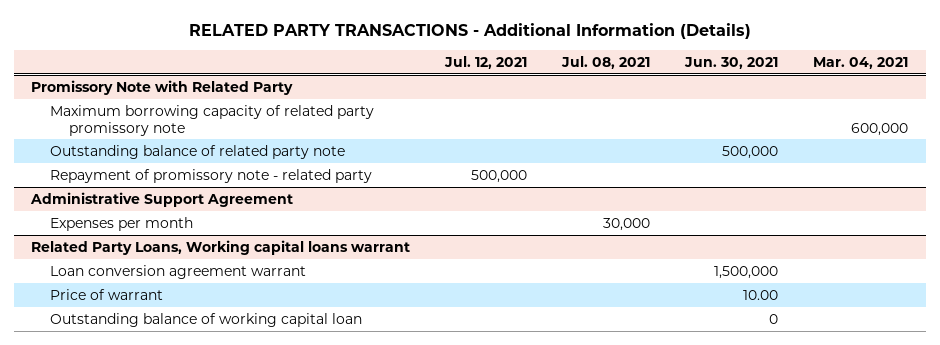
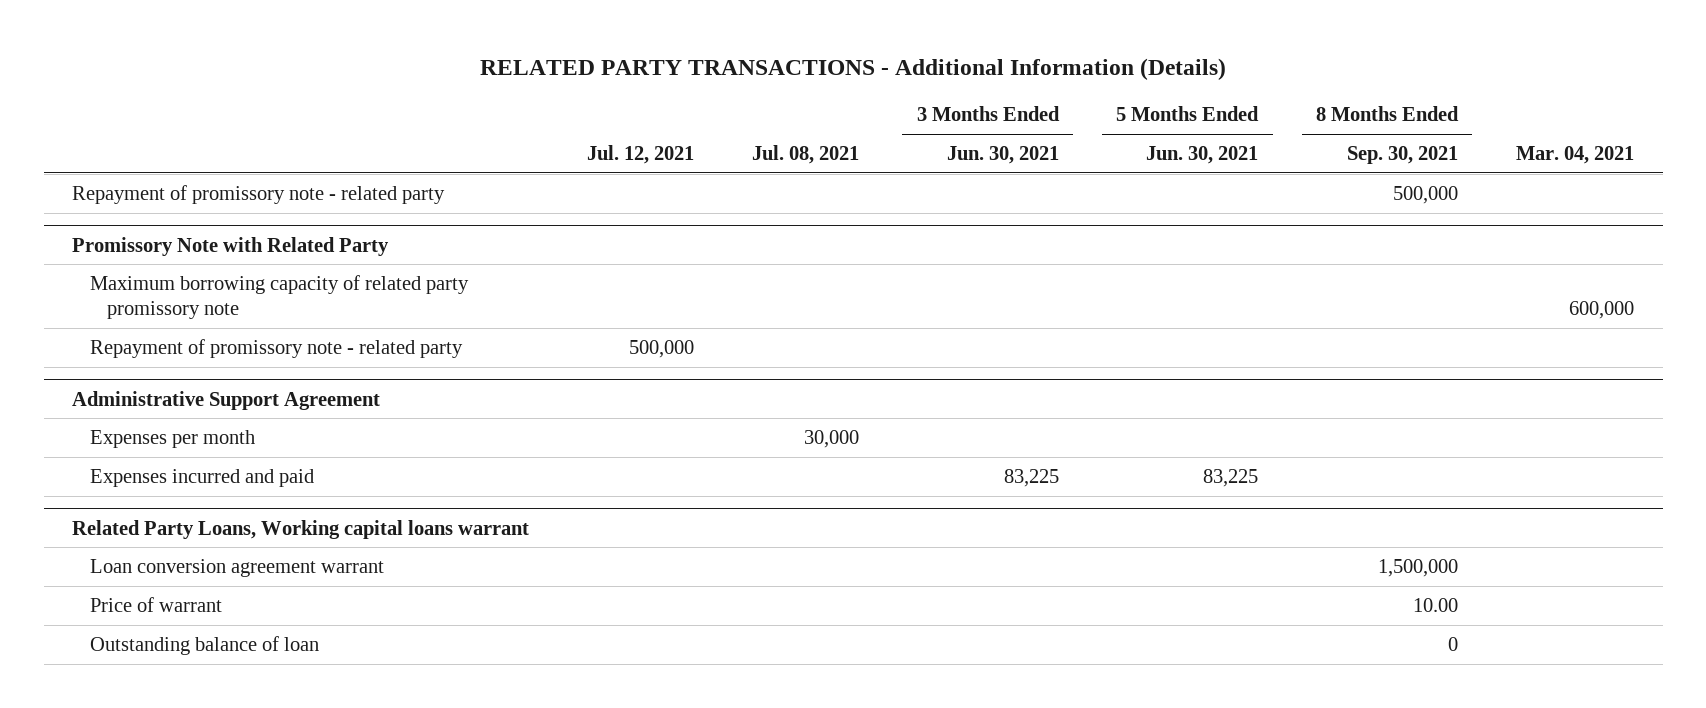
- | Jul. 12, 2021 | Jul. 08, 2021 | Jun. 30, 2021 | Mar. 04, 2021
+ | Jul. 12, 2021 | Jul. 08, 2021 | 3 Months Ended Jun. 30, 2021 | 5 Months Ended Jun. 30, 2021 | 8 Months Ended Sep. 30, 2021 | Mar. 04, 2021
+ Repayment of promissory note - related party | | | | | 500,000 |
@ Promissory Note with Related Party
- Outstanding balance of related party note | | | 500,000 |
@ Administrative Support Agreement
+ Expenses incurred and paid | | | 83,225 | 83,225 | |
@ Related Party Loans, Working capital loans warrant
- Outstanding balance of working capital loan | | | 0 |
+ Outstanding balance of loan | | | | | 0 |

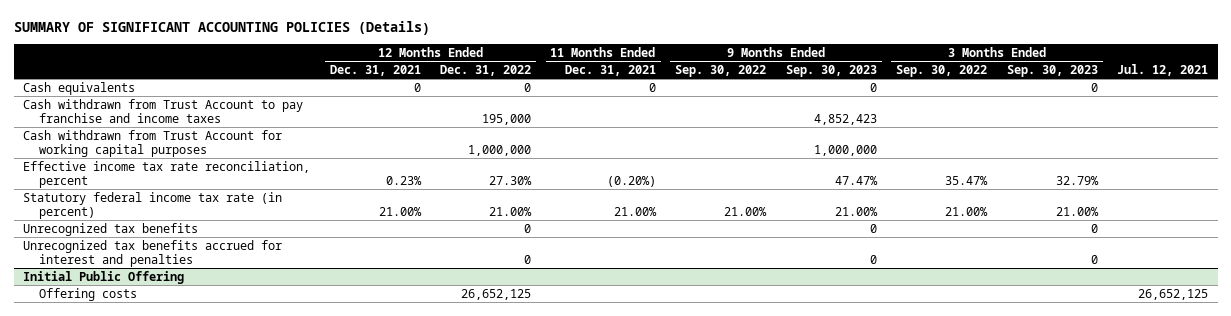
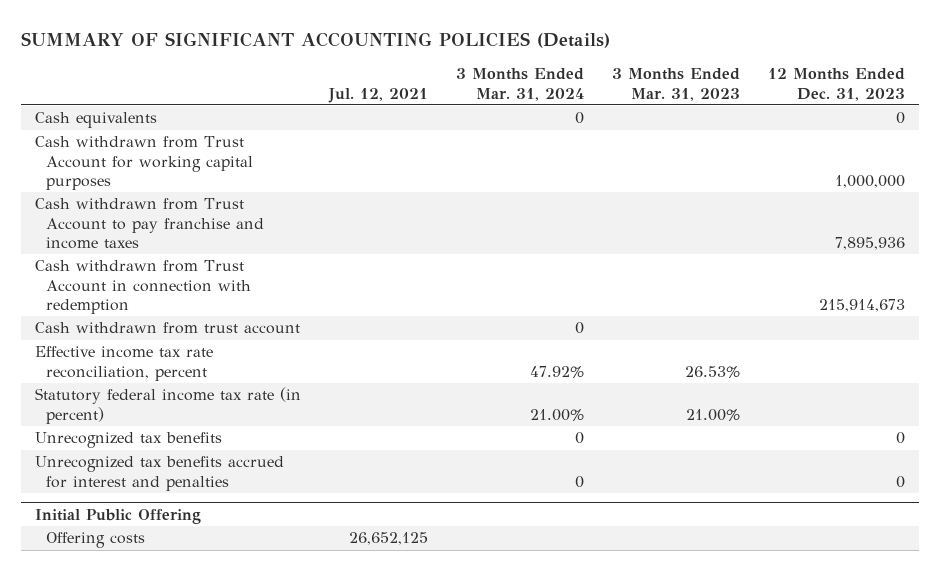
- | 12 Months Ended Dec. 31, 2021 | 12 Months Ended Dec. 31, 2022 | 11 Months Ended Dec. 31, 2021 | 9 Months Ended Sep. 30, 2022 | 9 Months Ended Sep. 30, 2023 | 3 Months Ended Sep. 30, 2022 | 3 Months Ended Sep. 30, 2023 | Jul. 12, 2021
+ | Jul. 12, 2021 | 3 Months Ended Mar. 31, 2024 | 3 Months Ended Mar. 31, 2023 | 12 Months Ended Dec. 31, 2023
moved down: Cash withdrawn from Trust Account to pay franchise and income taxes | | | | 7,895,936
+ Cash withdrawn from Trust Account in connection with redemption | | | | 215,914,673
+ Cash withdrawn from trust account | | 0 | |

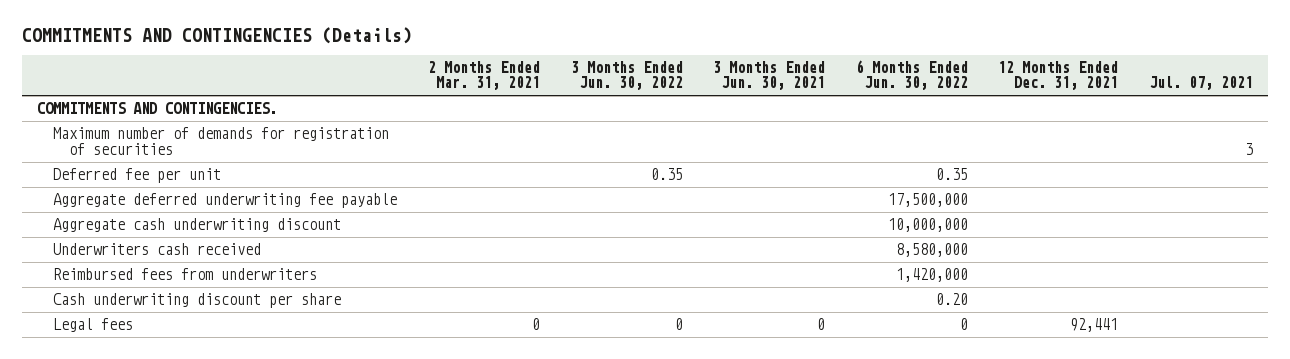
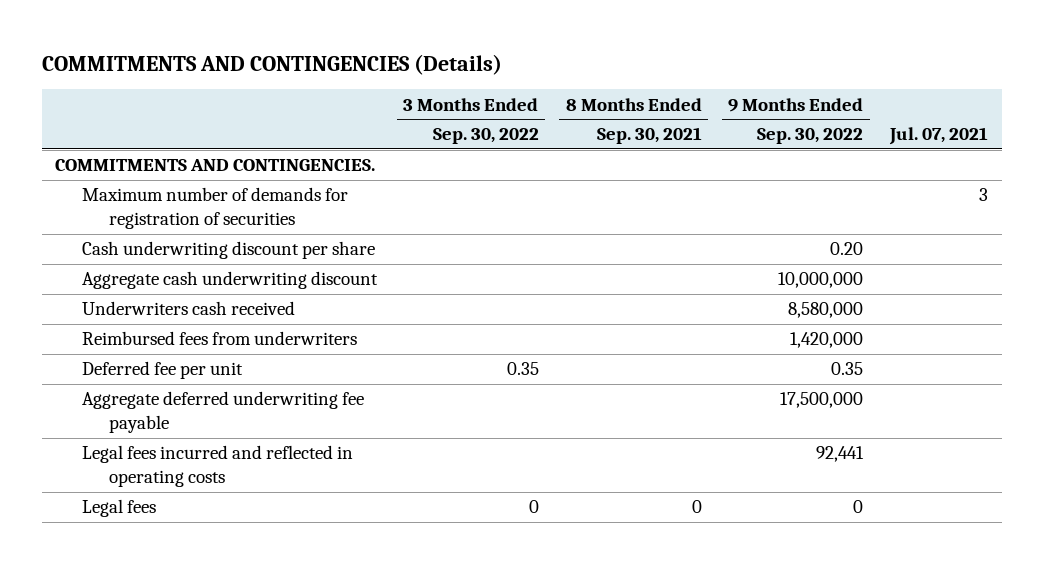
- | 2 Months Ended Mar. 31, 2021 | 3 Months Ended Jun. 30, 2022 | 3 Months Ended Jun. 30, 2021 | 6 Months Ended Jun. 30, 2022 | 12 Months Ended Dec. 31, 2021 | Jul. 07, 2021
+ | 3 Months Ended Sep. 30, 2022 | 8 Months Ended Sep. 30, 2021 | 9 Months Ended Sep. 30, 2022 | Jul. 07, 2021
moved up: Cash underwriting discount per share | | | 0.20 |
moved down: Deferred fee per unit | 0.35 | | 0.35 |
moved down: Aggregate deferred underwriting fee payable | | | 17,500,000 |
+ Legal fees incurred and reflected in operating costs | | | 92,441 |

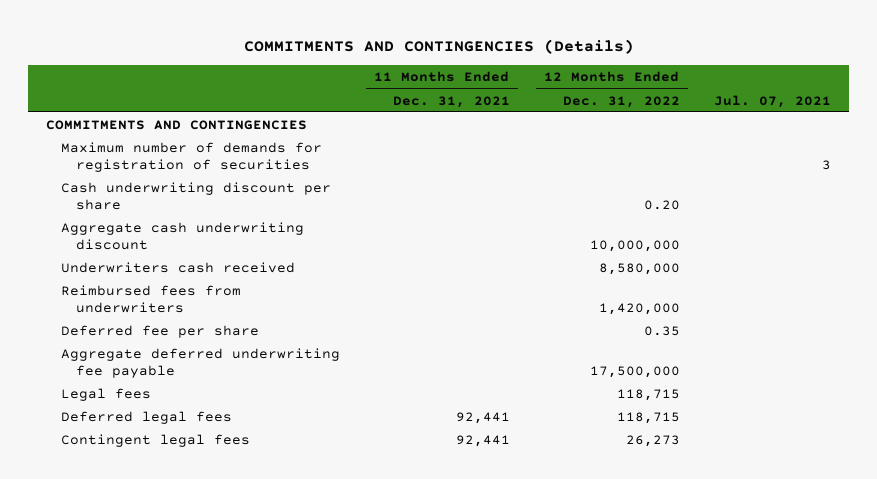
- | 3 Months Ended Sep. 30, 2022 | 8 Months Ended Sep. 30, 2021 | 9 Months Ended Sep. 30, 2022 | Jul. 07, 2021
+ | 11 Months Ended Dec. 31, 2021 | 12 Months Ended Dec. 31, 2022 | Jul. 07, 2021
- COMMITMENTS AND CONTINGENCIES.
+ COMMITMENTS AND CONTINGENCIES
- Deferred fee per unit | 0.35 | | 0.35 |
+ Deferred fee per share | | 0.35 |
- Legal fees incurred and reflected in operating costs | | | 92,441 |
+ Deferred legal fees | 92,441 | 118,715 |
+ Contingent legal fees | 92,441 | 26,273 |

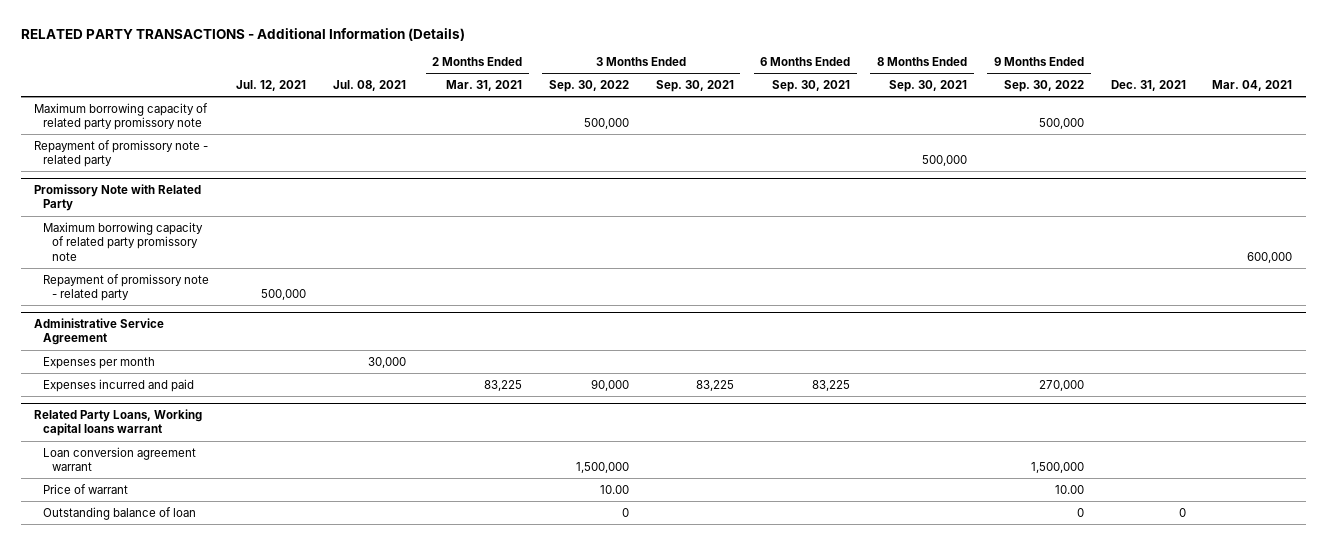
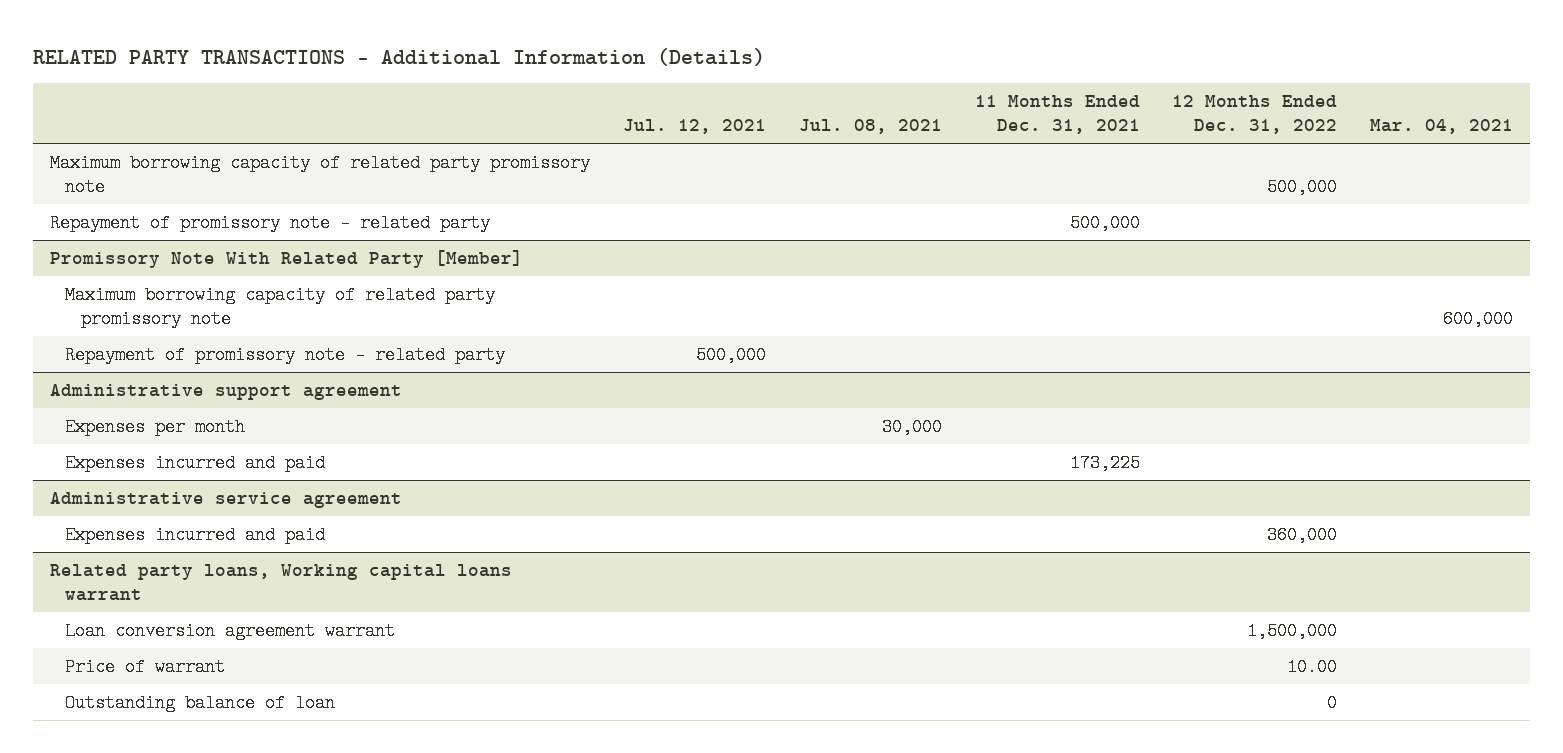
- | Jul. 12, 2021 | Jul. 08, 2021 | 2 Months Ended Mar. 31, 2021 | 3 Months Ended Sep. 30, 2022 | 3 Months Ended Sep. 30, 2021 | 6 Months Ended Sep. 30, 2021 | 8 Months Ended Sep. 30, 2021 | 9 Months Ended Sep. 30, 2022 | Dec. 31, 2021 | Mar. 04, 2021
+ | Jul. 12, 2021 | Jul. 08, 2021 | 11 Months Ended Dec. 31, 2021 | 12 Months Ended Dec. 31, 2022 | Mar. 04, 2021
- Promissory Note with Related Party
+ Promissory Note With Related Party [Member]
- Administrative Service Agreement
- Expenses per month | | 30,000 | | | | | | | |
+ Administrative support agreement
+ Expenses per month | | 30,000 | | |
+ Expenses incurred and paid | | | 173,225 | |
+ Administrative service agreement
- Related Party Loans, Working capital loans warrant
+ Related party loans, Working capital loans warrant

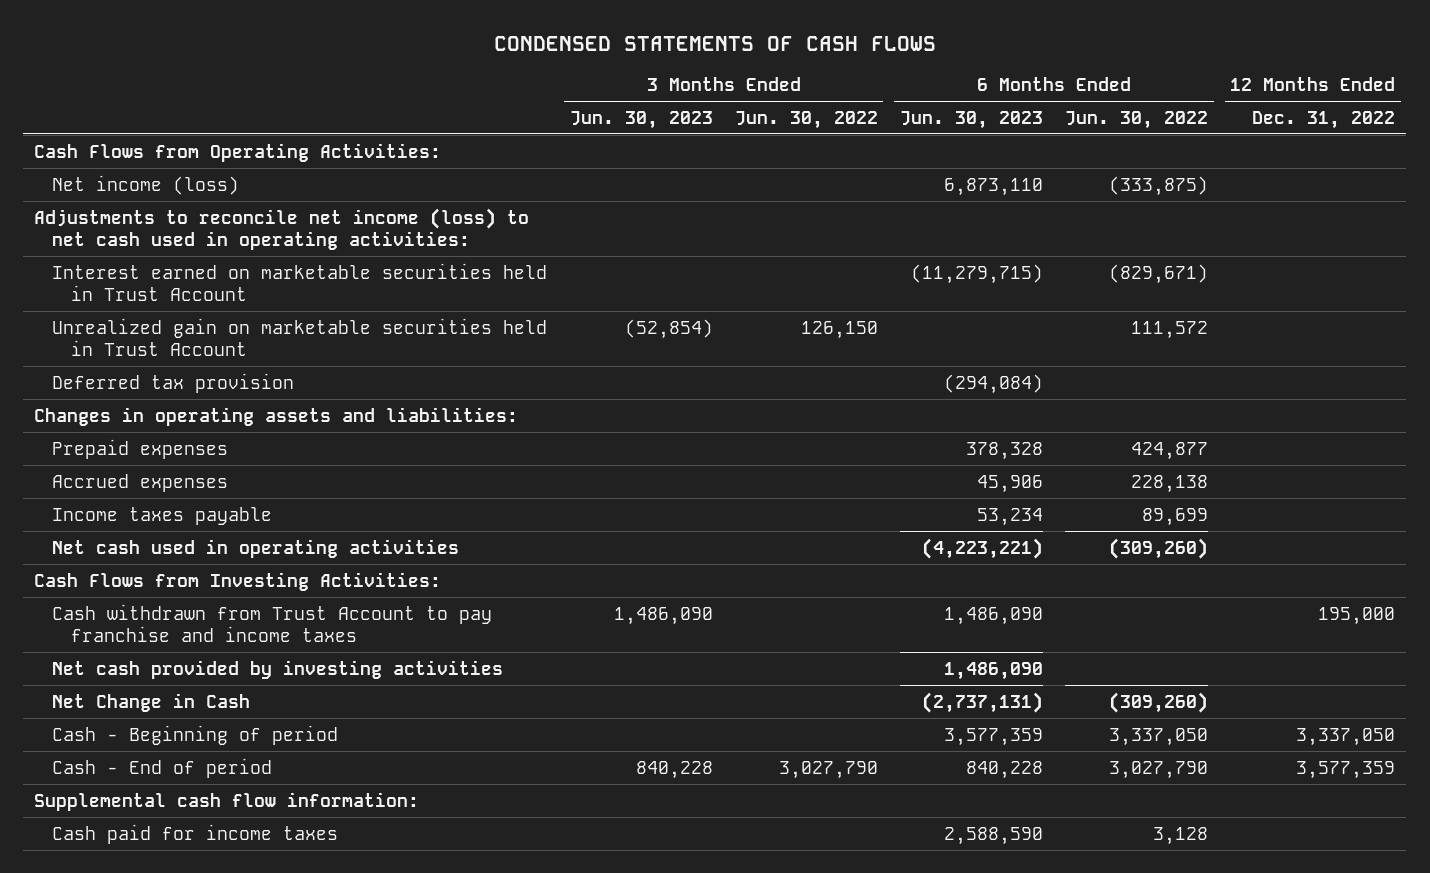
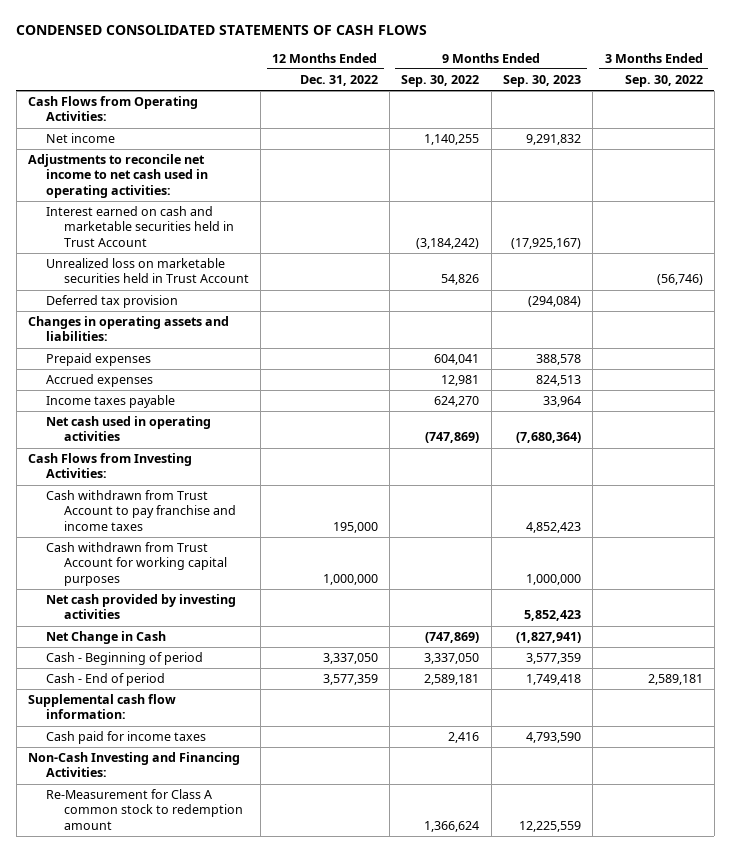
- CONDENSED STATEMENTS OF CASH FLOWS
+ CONDENSED CONSOLIDATED STATEMENTS OF CASH FLOWS
- | 3 Months Ended Jun. 30, 2023 | 3 Months Ended Jun. 30, 2022 | 6 Months Ended Jun. 30, 2023 | 6 Months Ended Jun. 30, 2022 | 12 Months Ended Dec. 31, 2022
+ | 12 Months Ended Dec. 31, 2022 | 9 Months Ended Sep. 30, 2022 | 9 Months Ended Sep. 30, 2023 | 3 Months Ended Sep. 30, 2022
- Net income (loss) | | | 6,873,110 | (333,875) |
- Adjustments to reconcile net income (loss) to net cash used in operating activities:
- Interest earned on marketable securities held in Trust Account | | | (11,279,715) | (829,671) |
- Unrealized gain on marketable securities held in Trust Account | (52,854) | 126,150 | | 111,572 |
+ Net income | | 1,140,255 | 9,291,832 |
+ Adjustments to reconcile net income to net cash used in operating activities:
+ Interest earned on cash and marketable securities held in Trust Account | | (3,184,242) | (17,925,167) |
+ Unrealized loss on marketable securities held in Trust Account | | 54,826 | | (56,746)
+ Cash withdrawn from Trust Account for working capital purposes | 1,000,000 | | 1,000,000 |
+ Non-Cash Investing and Financing Activities:
+ Re-Measurement for Class A common stock to redemption amount | | 1,366,624 | 12,225,559 |

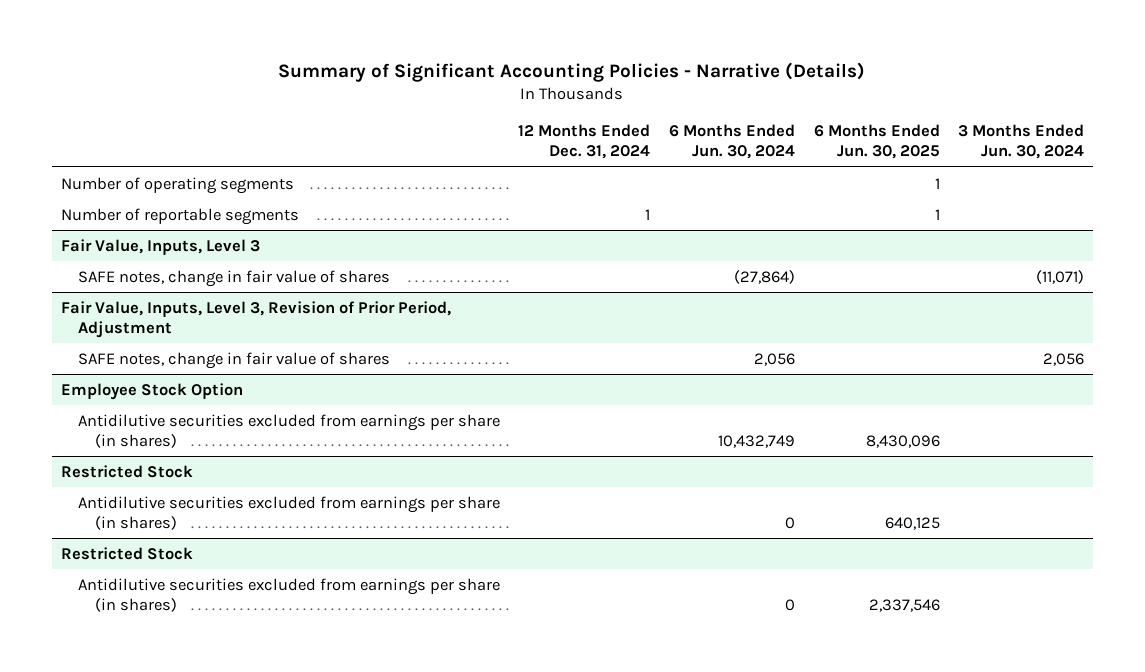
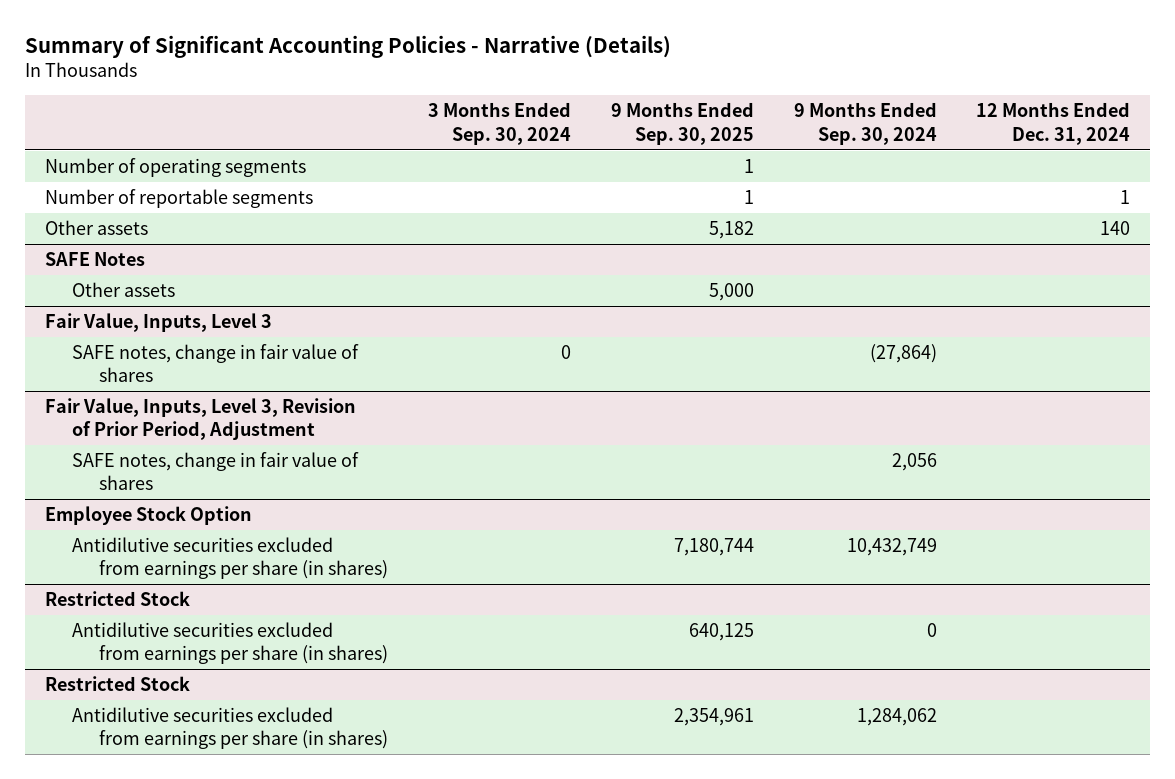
- | 12 Months Ended Dec. 31, 2024 | 6 Months Ended Jun. 30, 2024 | 6 Months Ended Jun. 30, 2025 | 3 Months Ended Jun. 30, 2024
+ | 3 Months Ended Sep. 30, 2024 | 9 Months Ended Sep. 30, 2025 | 9 Months Ended Sep. 30, 2024 | 12 Months Ended Dec. 31, 2024
+ Other assets | | 5,182 | | 140
+ SAFE Notes
+ Other assets | | 5,000 | |

